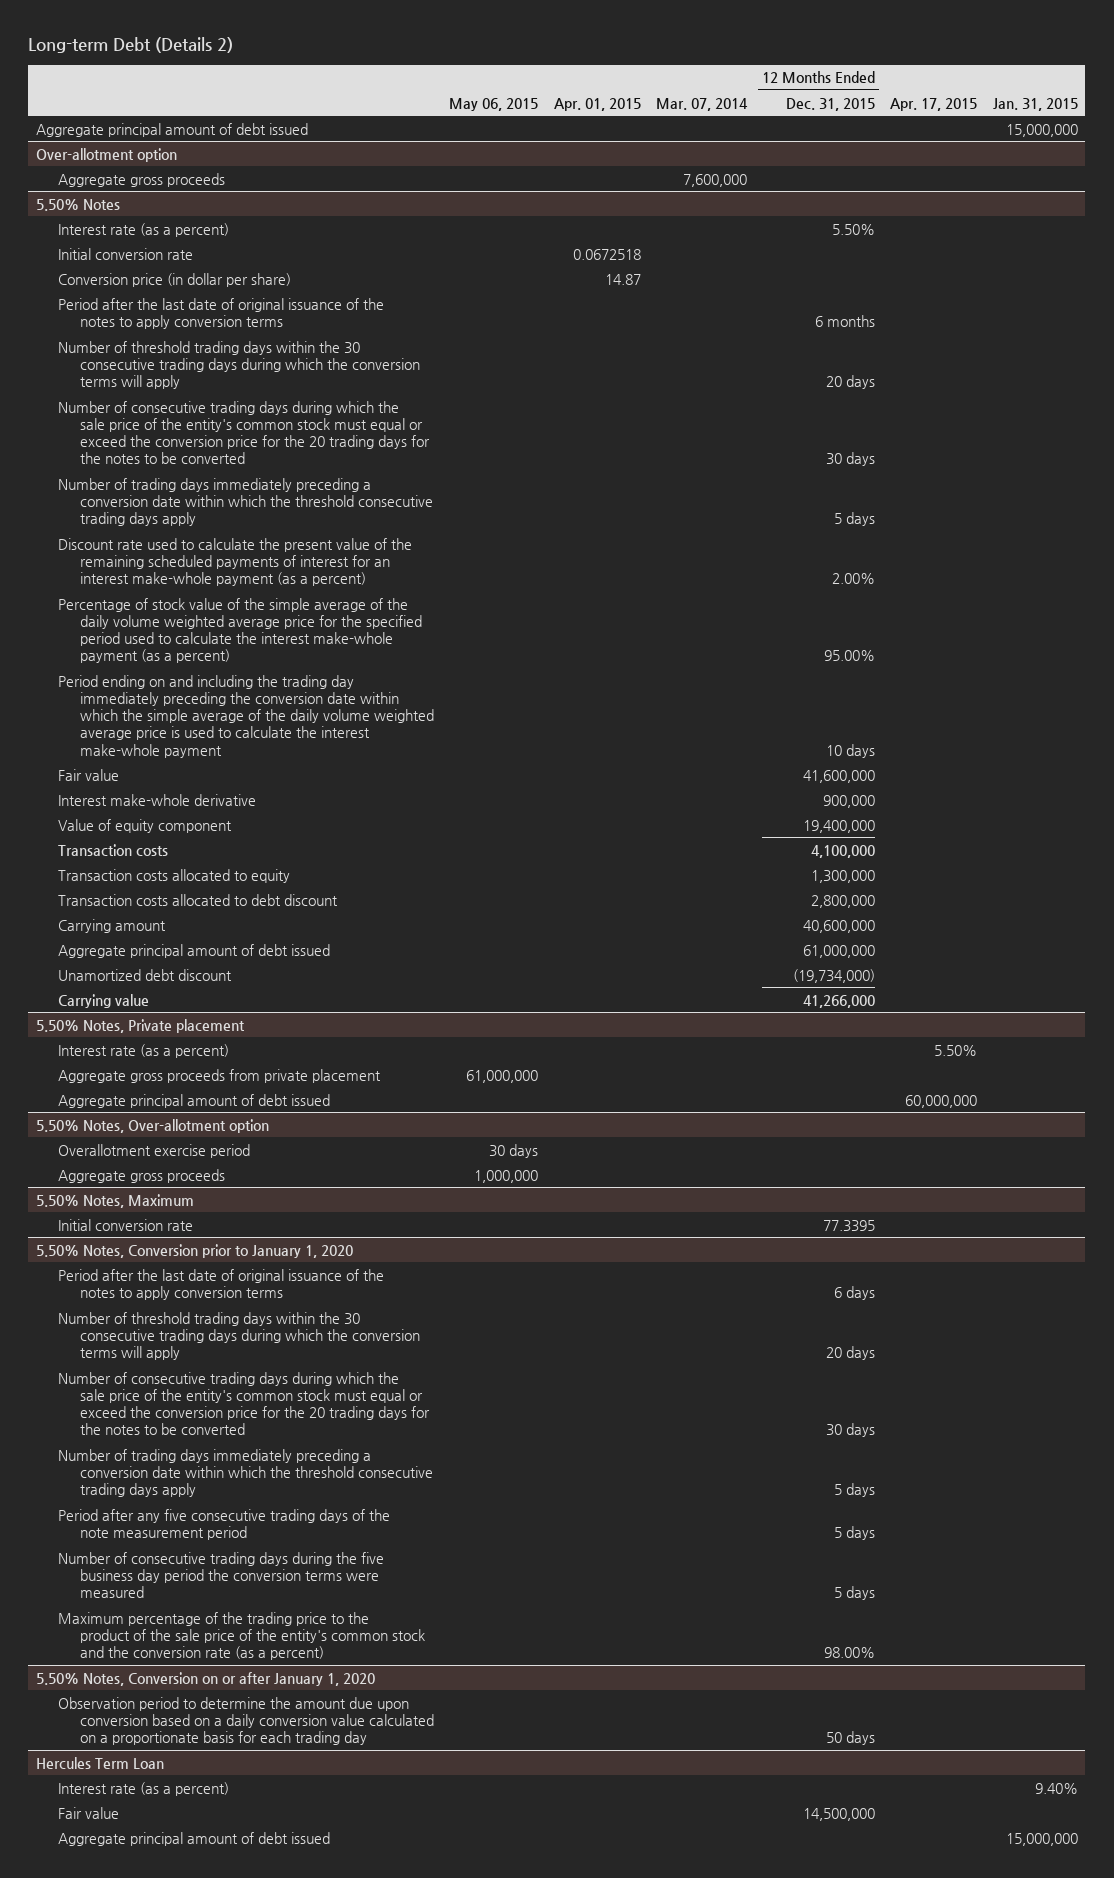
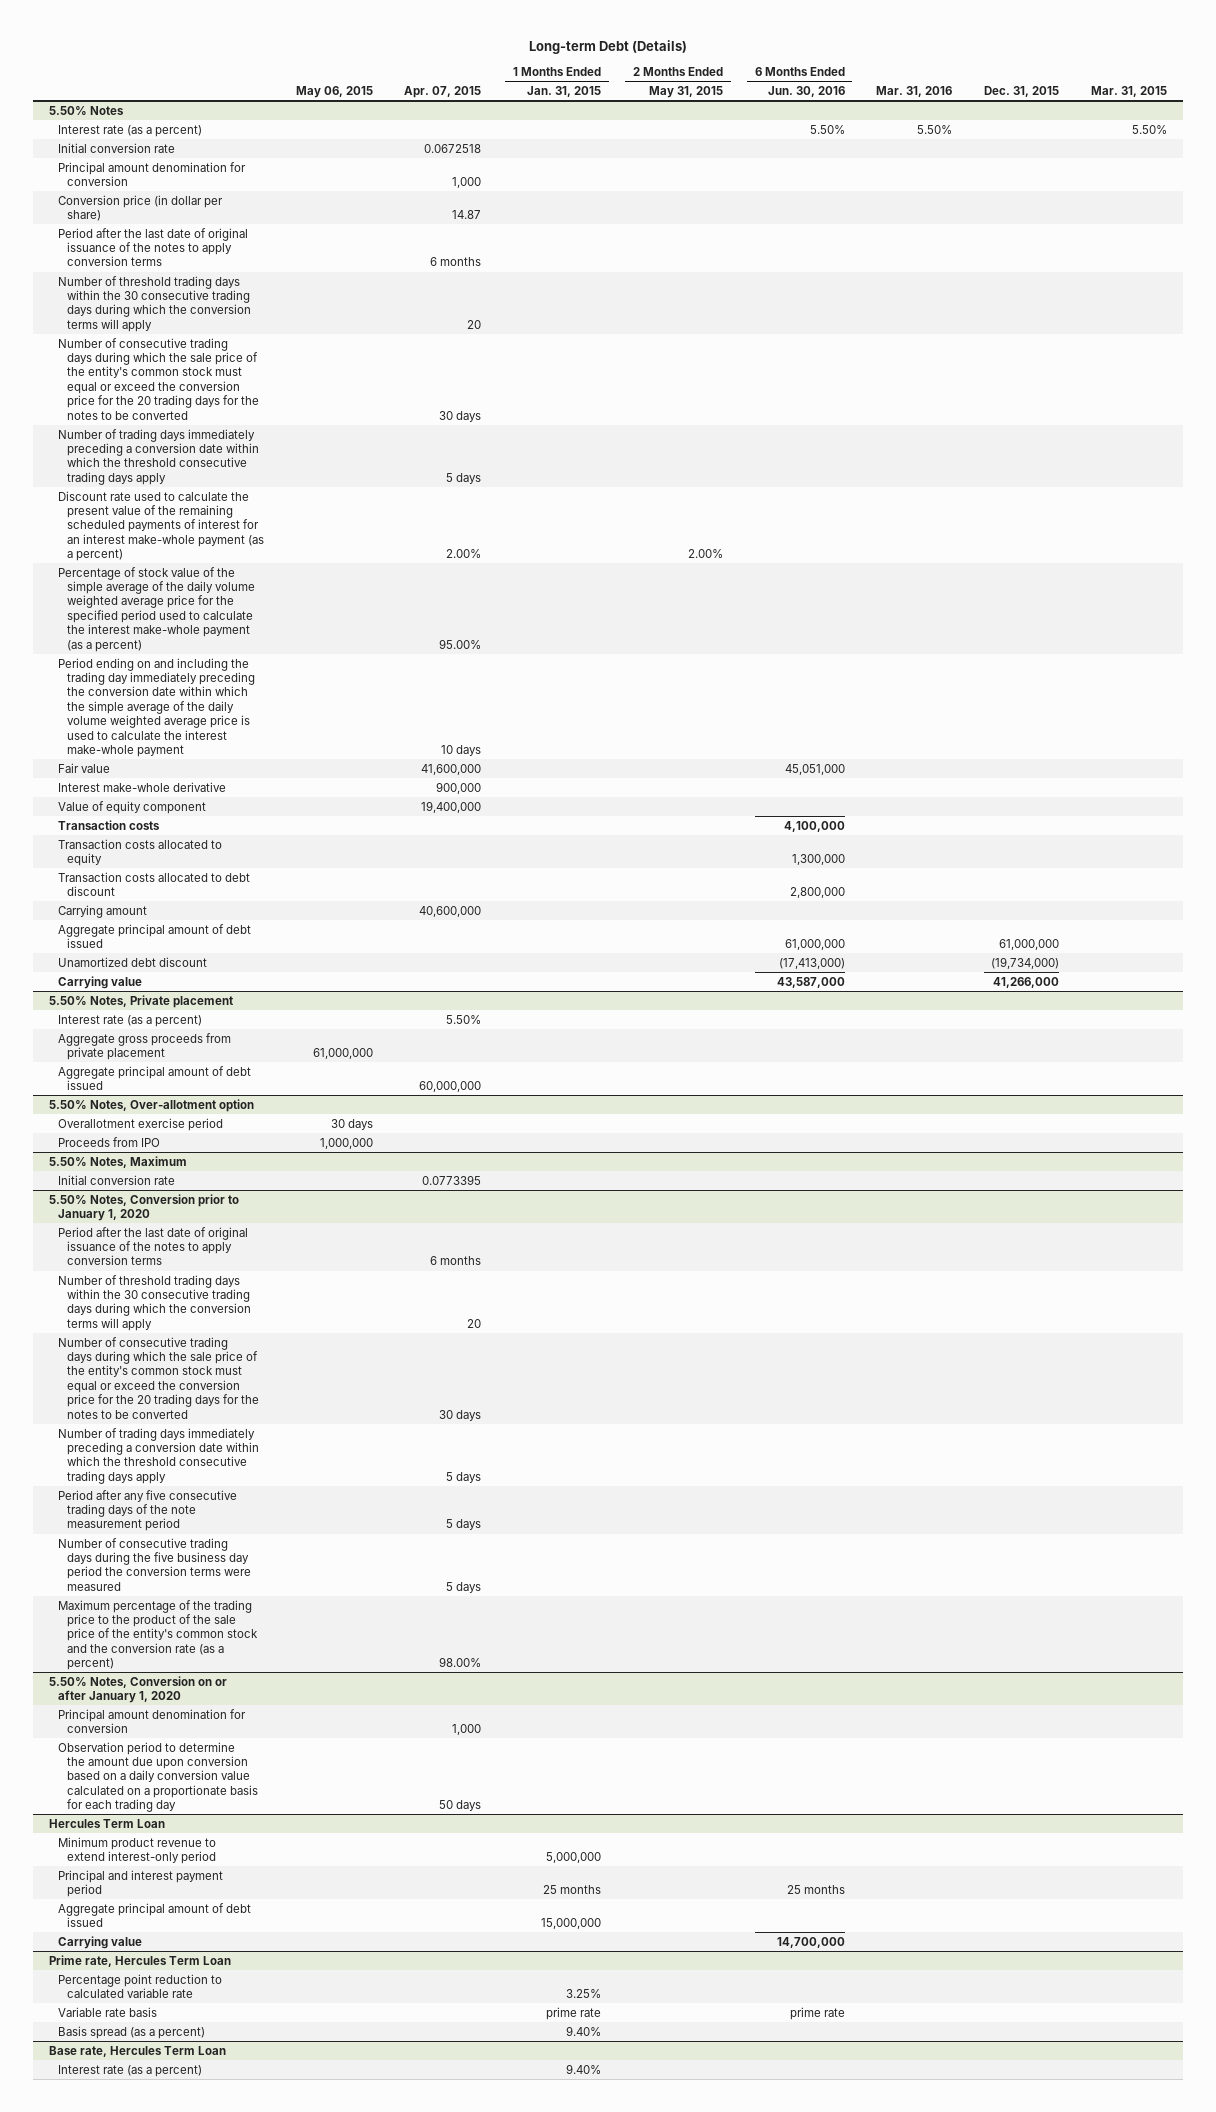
- Long-term Debt (Details 2)
+ Long-term Debt (Details)
- | May 06, 2015 | Apr. 01, 2015 | Mar. 07, 2014 | 12 Months Ended Dec. 31, 2015 | Apr. 17, 2015 | Jan. 31, 2015
+ | May 06, 2015 | Apr. 07, 2015 | 1 Months Ended Jan. 31, 2015 | 2 Months Ended May 31, 2015 | 6 Months Ended Jun. 30, 2016 | Mar. 31, 2016 | Dec. 31, 2015 | Mar. 31, 2015
- Aggregate principal amount of debt issued | | | | | | 15,000,000
- Over-allotment option
- Aggregate gross proceeds | | | 7,600,000 | | |
@ 5.50% Notes
+ Principal amount denomination for conversion | | 1,000 | | | | | |
@ 5.50% Notes, Over-allotment option
- Aggregate gross proceeds | 1,000,000 | | | | |
+ Proceeds from IPO | 1,000,000 | | | | | | |
@ 5.50% Notes, Conversion on or after January 1, 2020
+ Principal amount denomination for conversion | | 1,000 | | | | | |
@ Hercules Term Loan
- Interest rate (as a percent) | | | | | | 9.40%
- Fair value | | | | 14,500,000 | |
+ Minimum product revenue to extend interest-only period | | | 5,000,000 | | | | |
+ Principal and interest payment period | | | 25 months | | 25 months | | |
+ Carrying value | | | | | 14,700,000 | | |
+ Prime rate, Hercules Term Loan
+ Percentage point reduction to calculated variable rate | | | 3.25% | | | | |
+ Variable rate basis | | | prime rate | | prime rate | | |
+ Basis spread (as a percent) | | | 9.40% | | | | |
+ Base rate, Hercules Term Loan
+ Interest rate (as a percent) | | | 9.40% | | | | |

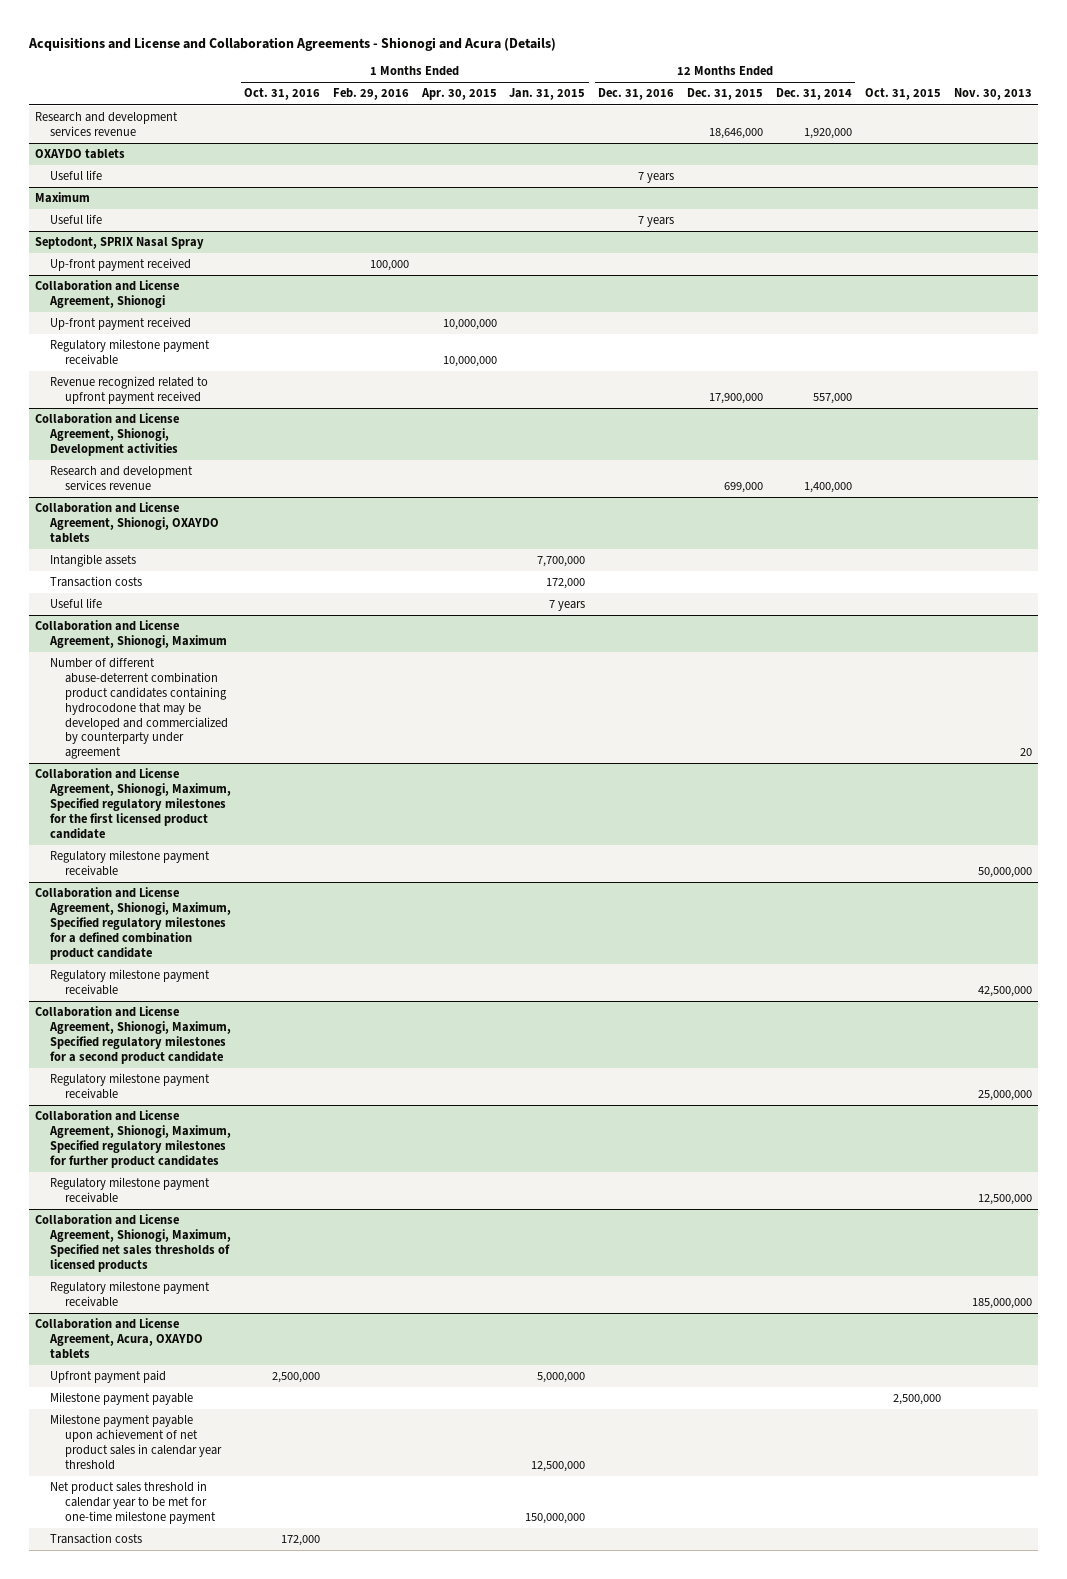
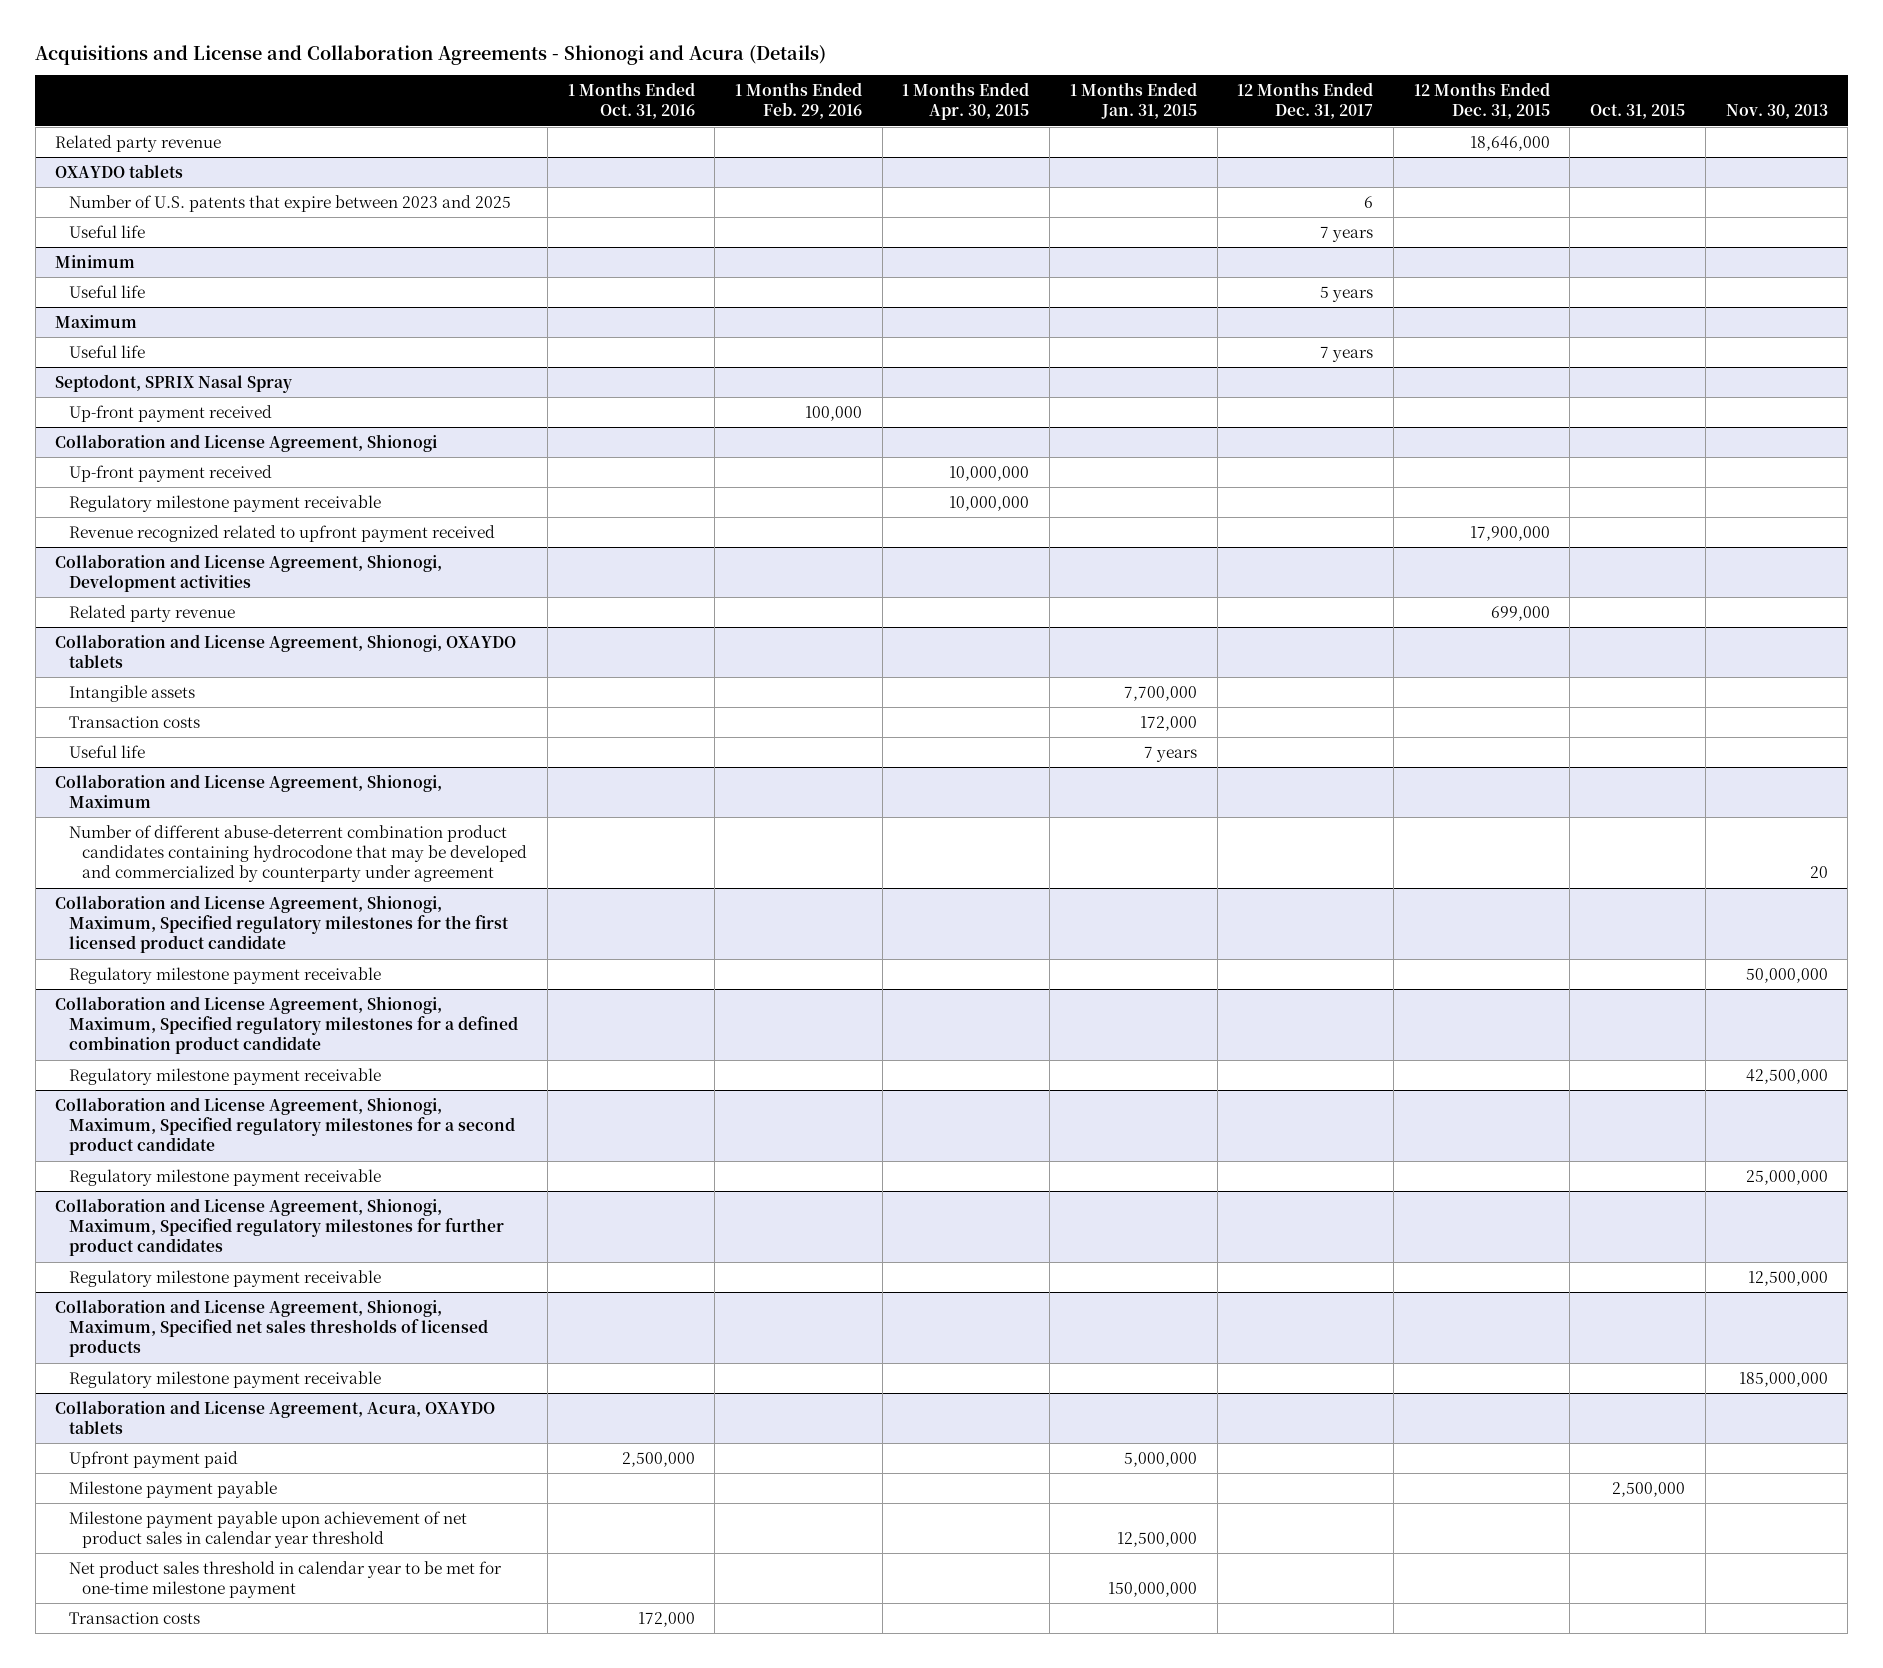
- | 1 Months Ended Oct. 31, 2016 | 1 Months Ended Feb. 29, 2016 | 1 Months Ended Apr. 30, 2015 | 1 Months Ended Jan. 31, 2015 | 12 Months Ended Dec. 31, 2016 | 12 Months Ended Dec. 31, 2015 | 12 Months Ended Dec. 31, 2014 | Oct. 31, 2015 | Nov. 30, 2013
+ | 1 Months Ended Oct. 31, 2016 | 1 Months Ended Feb. 29, 2016 | 1 Months Ended Apr. 30, 2015 | 1 Months Ended Jan. 31, 2015 | 12 Months Ended Dec. 31, 2017 | 12 Months Ended Dec. 31, 2015 | Oct. 31, 2015 | Nov. 30, 2013
- Research and development services revenue | | | | | | 18,646,000 | 1,920,000 | |
+ Related party revenue | | | | | | 18,646,000 | |
@ OXAYDO tablets
+ Number of U.S. patents that expire between 2023 and 2025 | | | | | 6 | | |
+ Minimum
+ Useful life | | | | | 5 years | | |
@ Collaboration and License Agreement, Shionogi, Development activities
- Research and development services revenue | | | | | | 699,000 | 1,400,000 | |
+ Related party revenue | | | | | | 699,000 | |

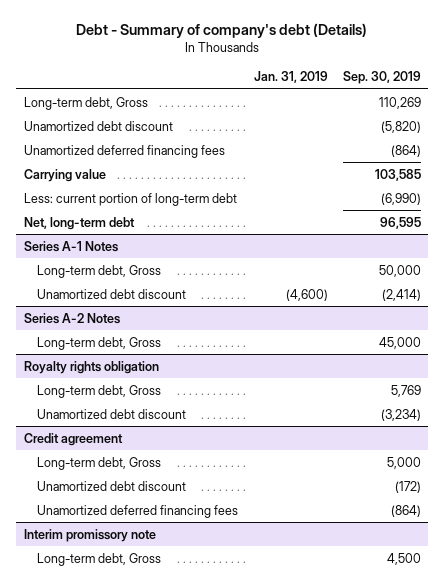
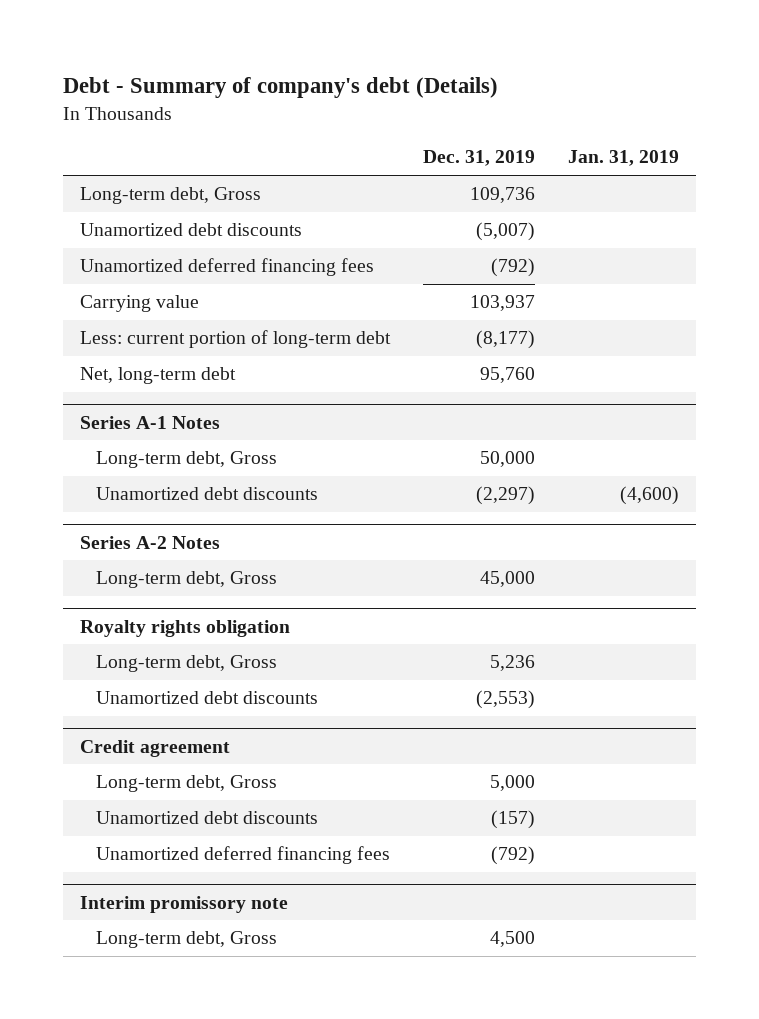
- | Jan. 31, 2019 | Sep. 30, 2019
+ | Dec. 31, 2019 | Jan. 31, 2019
- Unamortized debt discount | | (5,820)
+ Unamortized debt discounts | (5,007) |
@ Series A-1 Notes
- Unamortized debt discount | (4,600) | (2,414)
+ Unamortized debt discounts | (2,297) | (4,600)
@ Royalty rights obligation
- Unamortized debt discount | | (3,234)
+ Unamortized debt discounts | (2,553) |
@ Credit agreement
- Unamortized debt discount | | (172)
+ Unamortized debt discounts | (157) |

